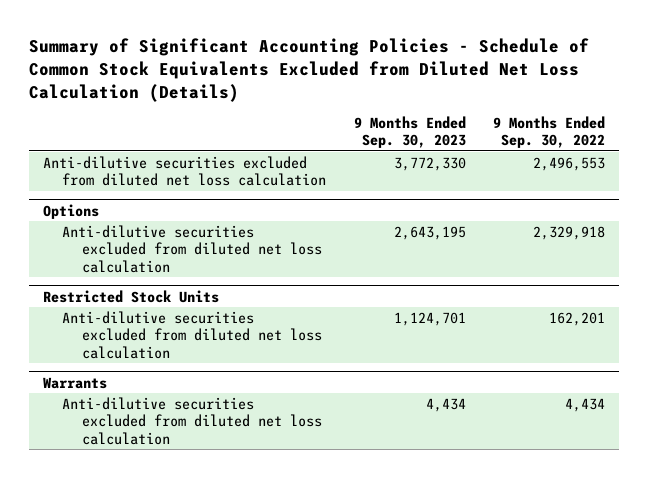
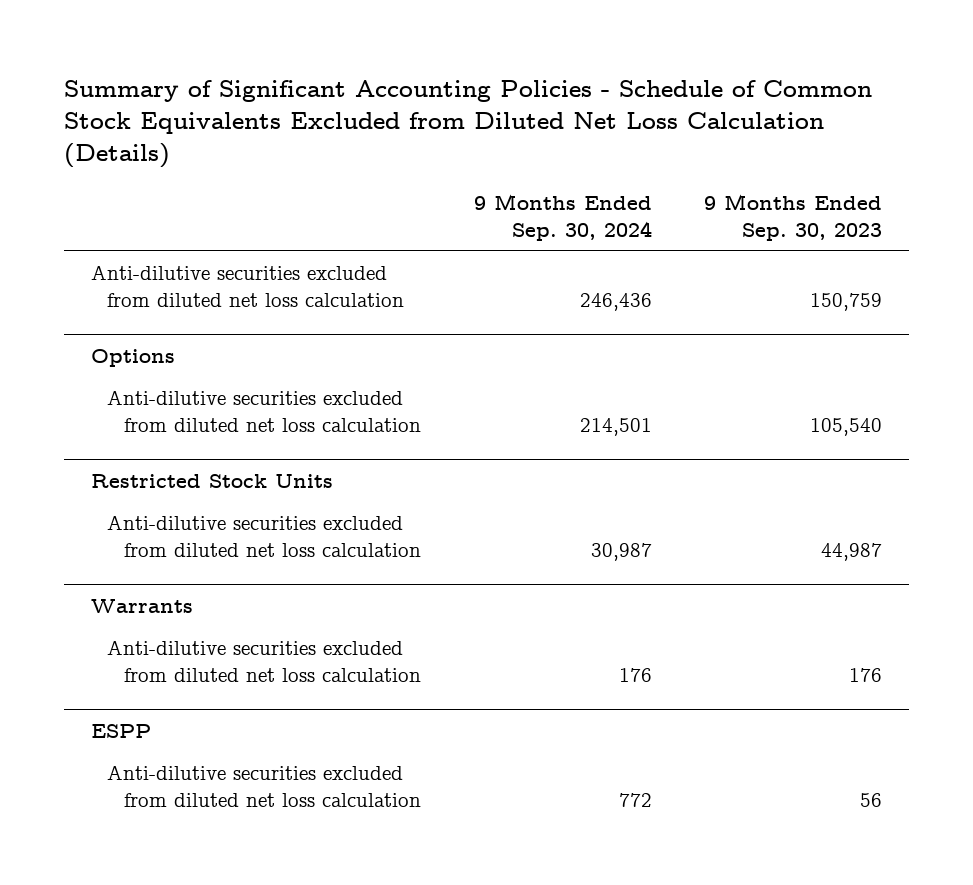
- | 9 Months Ended Sep. 30, 2023 | 9 Months Ended Sep. 30, 2022
+ | 9 Months Ended Sep. 30, 2024 | 9 Months Ended Sep. 30, 2023
- Anti-dilutive securities excluded from diluted net loss calculation | 3,772,330 | 2,496,553
+ Anti-dilutive securities excluded from diluted net loss calculation | 246,436 | 150,759
@ Options
- Anti-dilutive securities excluded from diluted net loss calculation | 2,643,195 | 2,329,918
+ Anti-dilutive securities excluded from diluted net loss calculation | 214,501 | 105,540
@ Restricted Stock Units
- Anti-dilutive securities excluded from diluted net loss calculation | 1,124,701 | 162,201
+ Anti-dilutive securities excluded from diluted net loss calculation | 30,987 | 44,987
@ Warrants
- Anti-dilutive securities excluded from diluted net loss calculation | 4,434 | 4,434
+ Anti-dilutive securities excluded from diluted net loss calculation | 176 | 176
+ ESPP
+ Anti-dilutive securities excluded from diluted net loss calculation | 772 | 56

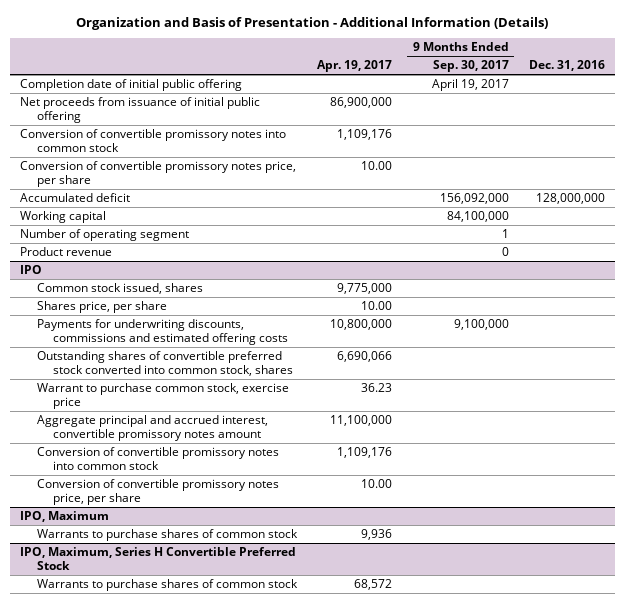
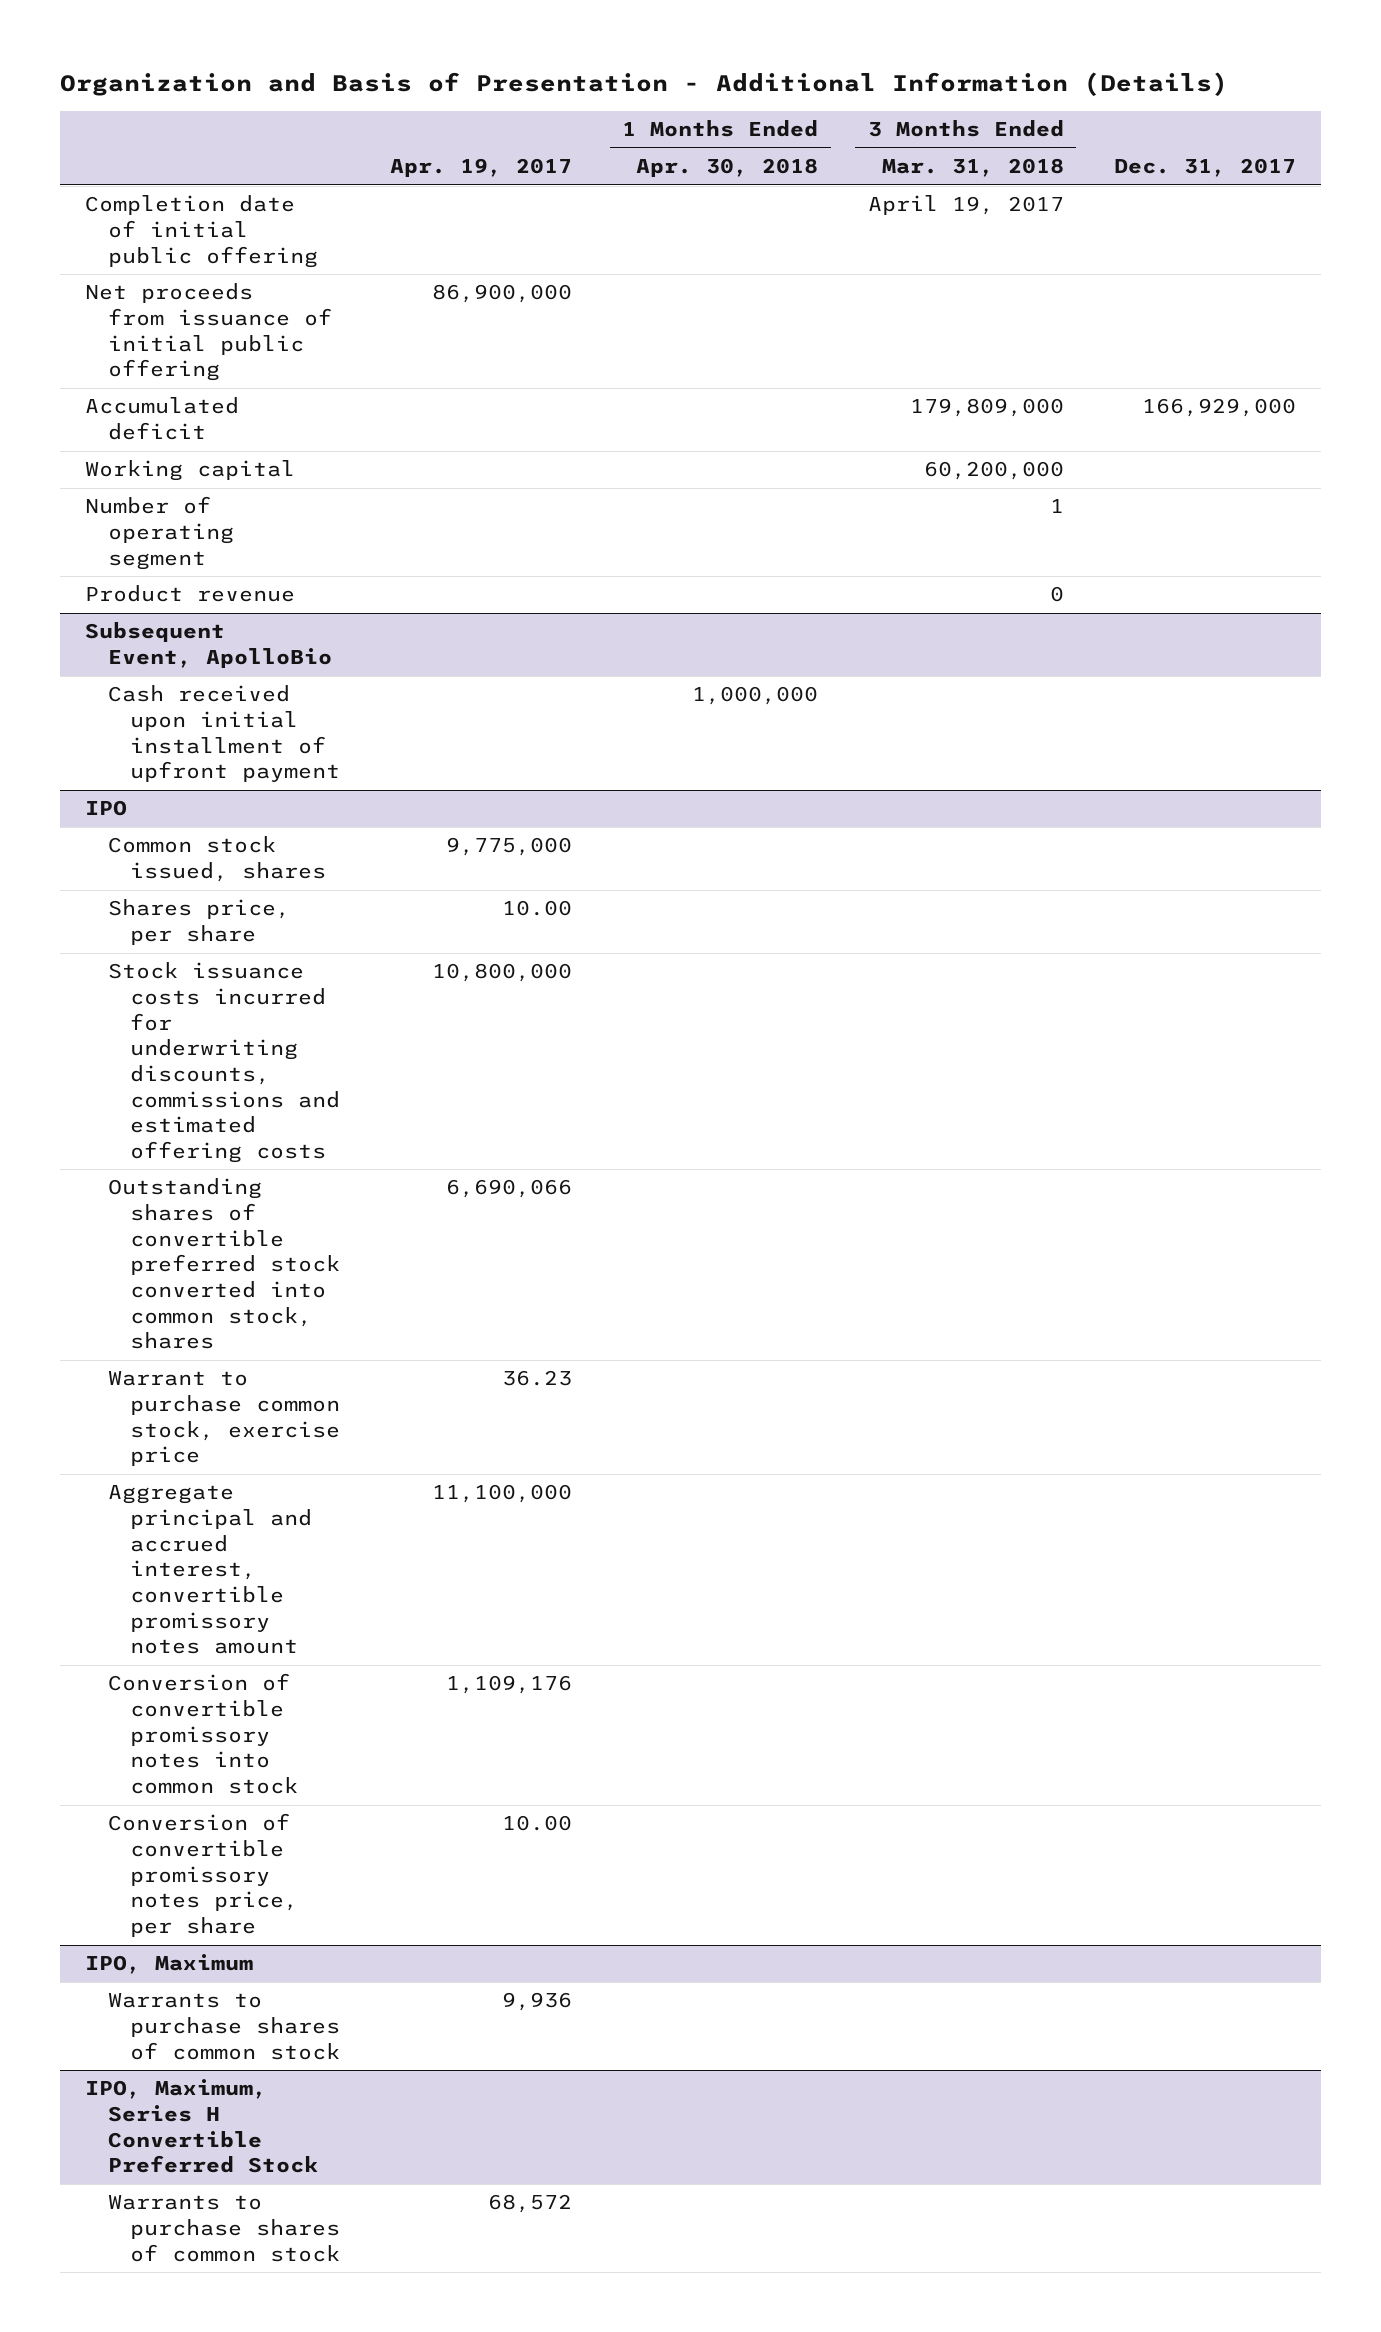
- | Apr. 19, 2017 | 9 Months Ended Sep. 30, 2017 | Dec. 31, 2016
+ | Apr. 19, 2017 | 1 Months Ended Apr. 30, 2018 | 3 Months Ended Mar. 31, 2018 | Dec. 31, 2017
- Conversion of convertible promissory notes into common stock | 1,109,176 | |
- Conversion of convertible promissory notes price, per share | 10.00 | |
+ Subsequent Event, ApolloBio
+ Cash received upon initial installment of upfront payment | | 1,000,000 | |
@ IPO
- Payments for underwriting discounts, commissions and estimated offering costs | 10,800,000 | 9,100,000 |
+ Stock issuance costs incurred for underwriting discounts, commissions and estimated offering costs | 10,800,000 | | |

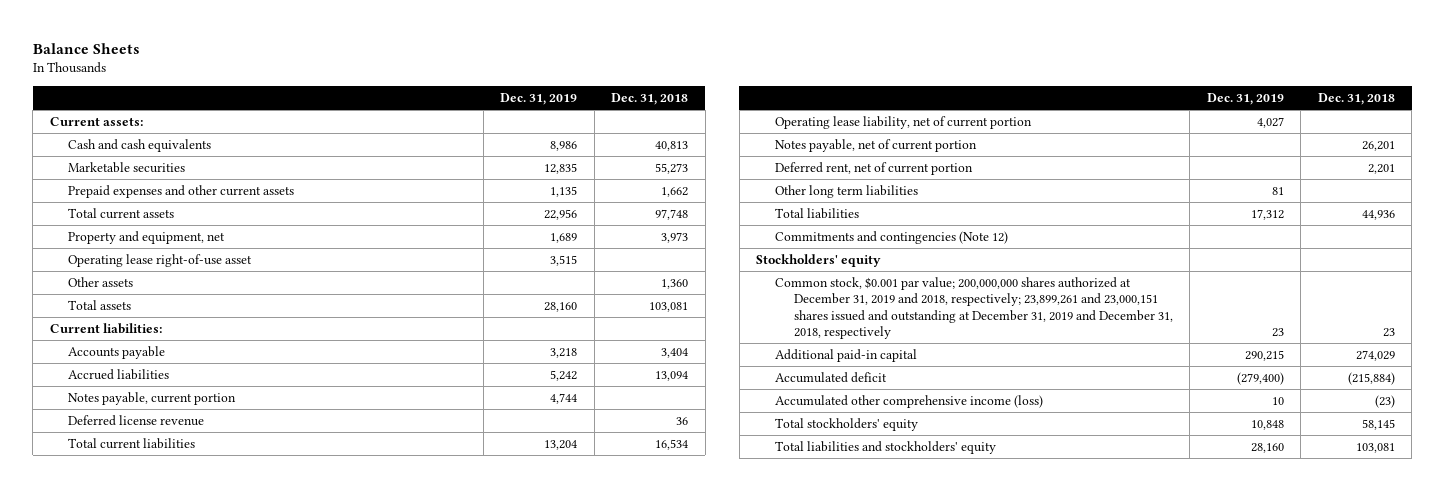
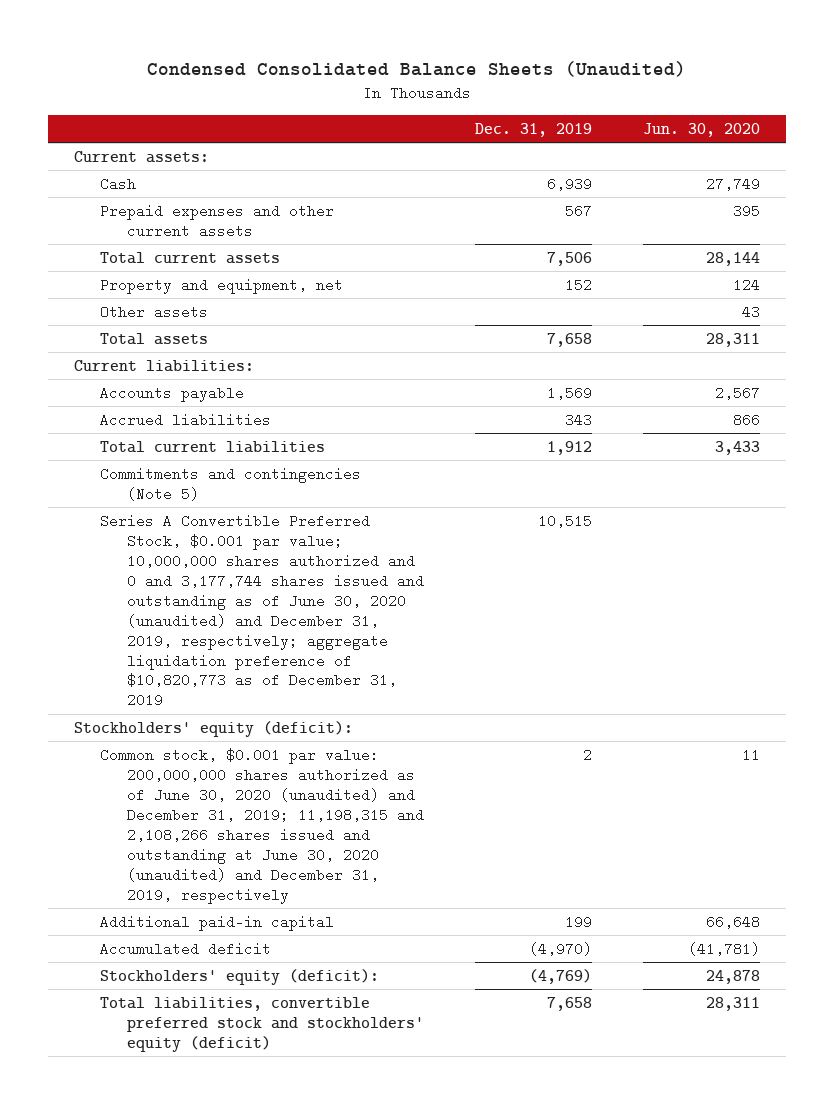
- Balance Sheets
+ Condensed Consolidated Balance Sheets (Unaudited)
- | Dec. 31, 2019 | Dec. 31, 2018
+ | Dec. 31, 2019 | Jun. 30, 2020
- Cash and cash equivalents | 8,986 | 40,813
- Marketable securities | 12,835 | 55,273
- Prepaid expenses and other current assets | 1,135 | 1,662
- Total current assets | 22,956 | 97,748
- Property and equipment, net | 1,689 | 3,973
- Operating lease right-of-use asset | 3,515 |
+ Cash | 6,939 | 27,749
+ Prepaid expenses and other current assets | 567 | 395
+ Total current assets | 7,506 | 28,144
+ Property and equipment, net | 152 | 124
- Total assets | 28,160 | 103,081
+ Total assets | 7,658 | 28,311
- Accounts payable | 3,218 | 3,404
- Accrued liabilities | 5,242 | 13,094
- Notes payable, current portion | 4,744 |
- Deferred license revenue | | 36
- Total current liabilities | 13,204 | 16,534
- Operating lease liability, net of current portion | 4,027 |
- Notes payable, net of current portion | | 26,201
- Deferred rent, net of current portion | | 2,201
- Other long term liabilities | 81 |
- Total liabilities | 17,312 | 44,936
- Commitments and contingencies (Note 12)
- Stockholders' equity
- Common stock, $0.001 par value; 200,000,000 shares authorized at December 31, 2019 and 2018, respectively; 23,899,261 and 23,000,151 shares issued and outstanding at December 31, 2019 and December 31, 2018, respectively | 23 | 23
- Additional paid-in capital | 290,215 | 274,029
- Accumulated deficit | (279,400) | (215,884)
- Accumulated other comprehensive income (loss) | 10 | (23)
- Total stockholders' equity | 10,848 | 58,145
- Total liabilities and stockholders' equity | 28,160 | 103,081
+ Accounts payable | 1,569 | 2,567
+ Accrued liabilities | 343 | 866
+ Total current liabilities | 1,912 | 3,433
+ Commitments and contingencies (Note 5)
+ Series A Convertible Preferred Stock, $0.001 par value; 10,000,000 shares authorized and 0 and 3,177,744 shares issued and outstanding as of June 30, 2020 (unaudited) and December 31, 2019, respectively; aggregate liquidation preference of $10,820,773 as of December 31, 2019 | 10,515 |
+ Stockholders' equity (deficit):
+ Common stock, $0.001 par value: 200,000,000 shares authorized as of June 30, 2020 (unaudited) and December 31, 2019; 11,198,315 and 2,108,266 shares issued and outstanding at June 30, 2020 (unaudited) and December 31, 2019, respectively | 2 | 11
+ Additional paid-in capital | 199 | 66,648
+ Accumulated deficit | (4,970) | (41,781)
+ Stockholders' equity (deficit): | (4,769) | 24,878
+ Total liabilities, convertible preferred stock and stockholders' equity (deficit) | 7,658 | 28,311

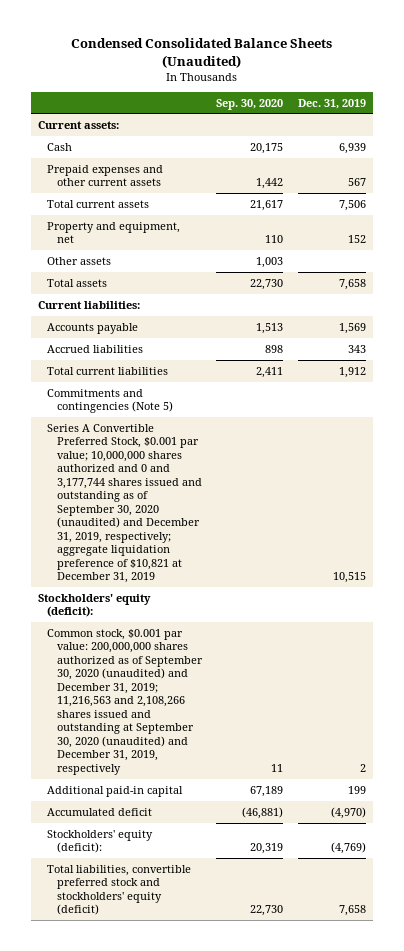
- | Dec. 31, 2019 | Jun. 30, 2020
+ | Sep. 30, 2020 | Dec. 31, 2019
- Series A Convertible Preferred Stock, $0.001 par value; 10,000,000 shares authorized and 0 and 3,177,744 shares issued and outstanding as of June 30, 2020 (unaudited) and December 31, 2019, respectively; aggregate liquidation preference of $10,820,773 as of December 31, 2019 | 10,515 |
+ Series A Convertible Preferred Stock, $0.001 par value; 10,000,000 shares authorized and 0 and 3,177,744 shares issued and outstanding as of September 30, 2020 (unaudited) and December 31, 2019, respectively; aggregate liquidation preference of $10,821 at December 31, 2019 | | 10,515
- Common stock, $0.001 par value: 200,000,000 shares authorized as of June 30, 2020 (unaudited) and December 31, 2019; 11,198,315 and 2,108,266 shares issued and outstanding at June 30, 2020 (unaudited) and December 31, 2019, respectively | 2 | 11
+ Common stock, $0.001 par value: 200,000,000 shares authorized as of September 30, 2020 (unaudited) and December 31, 2019; 11,216,563 and 2,108,266 shares issued and outstanding at September 30, 2020 (unaudited) and December 31, 2019, respectively | 11 | 2

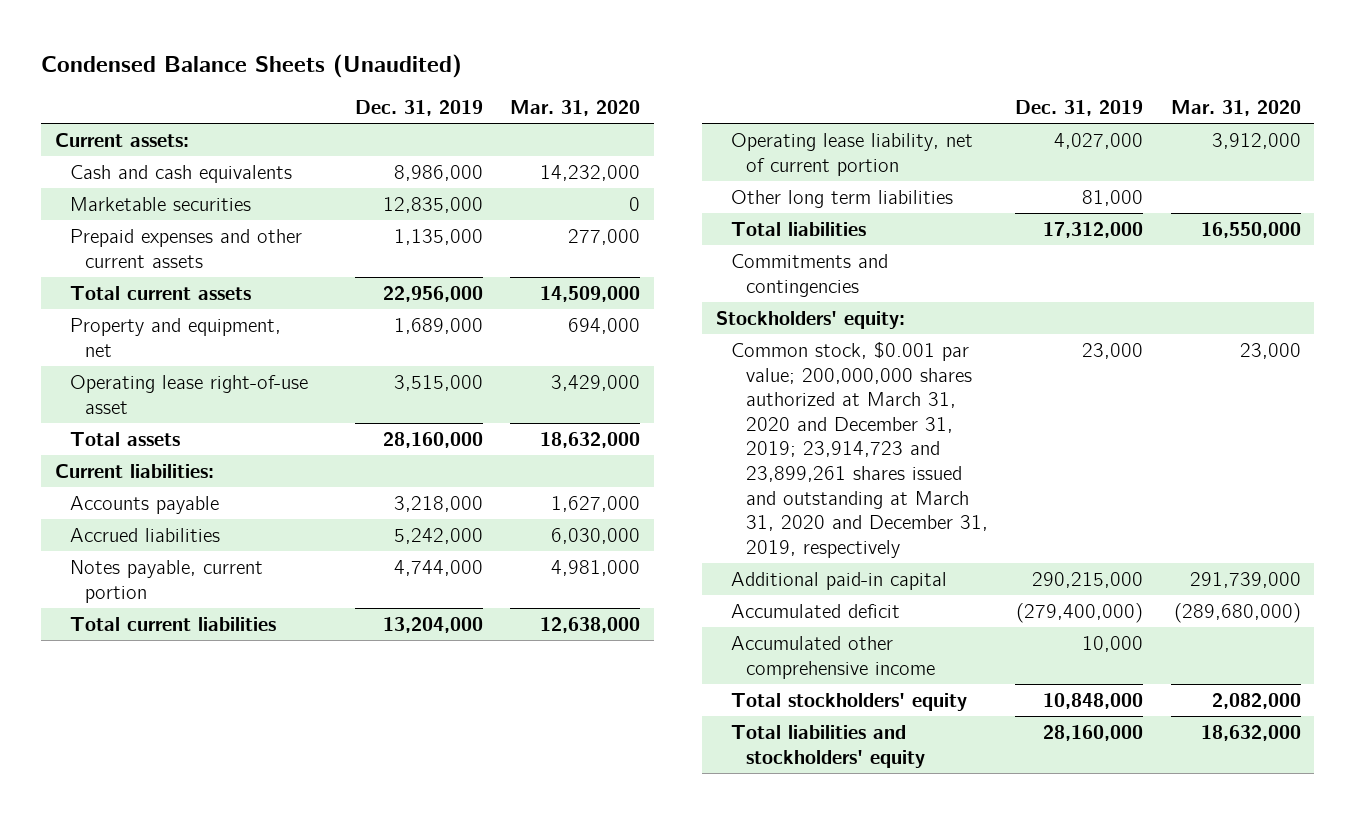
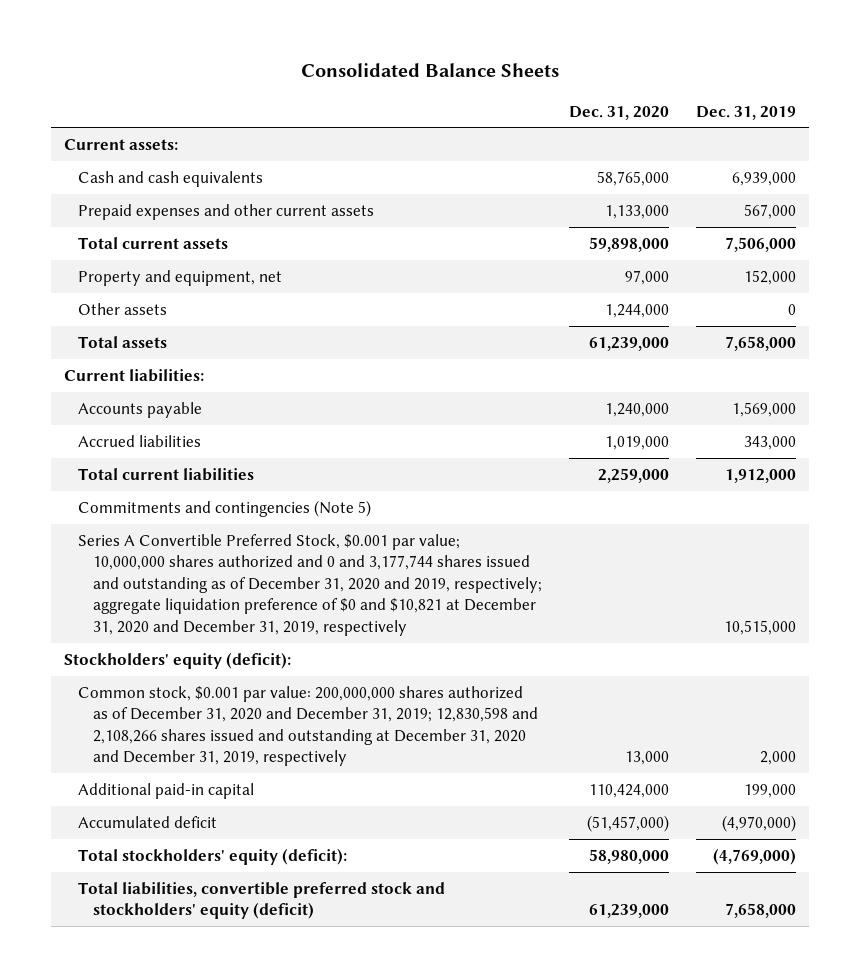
- Condensed Balance Sheets (Unaudited)
+ Consolidated Balance Sheets
- | Dec. 31, 2019 | Mar. 31, 2020
+ | Dec. 31, 2020 | Dec. 31, 2019
- Cash and cash equivalents | 8,986,000 | 14,232,000
- Marketable securities | 12,835,000 | 0
- Prepaid expenses and other current assets | 1,135,000 | 277,000
- Total current assets | 22,956,000 | 14,509,000
- Property and equipment, net | 1,689,000 | 694,000
- Operating lease right-of-use asset | 3,515,000 | 3,429,000
- Total assets | 28,160,000 | 18,632,000
+ Cash and cash equivalents | 58,765,000 | 6,939,000
+ Prepaid expenses and other current assets | 1,133,000 | 567,000
+ Total current assets | 59,898,000 | 7,506,000
+ Property and equipment, net | 97,000 | 152,000
+ Other assets | 1,244,000 | 0
+ Total assets | 61,239,000 | 7,658,000
- Accounts payable | 3,218,000 | 1,627,000
- Accrued liabilities | 5,242,000 | 6,030,000
- Notes payable, current portion | 4,744,000 | 4,981,000
- Total current liabilities | 13,204,000 | 12,638,000
- Operating lease liability, net of current portion | 4,027,000 | 3,912,000
- Other long term liabilities | 81,000 |
- Total liabilities | 17,312,000 | 16,550,000
- Commitments and contingencies
- Stockholders' equity:
- Common stock, $0.001 par value; 200,000,000 shares authorized at March 31, 2020 and December 31, 2019; 23,914,723 and 23,899,261 shares issued and outstanding at March 31, 2020 and December 31, 2019, respectively | 23,000 | 23,000
- Additional paid-in capital | 290,215,000 | 291,739,000
- Accumulated deficit | (279,400,000) | (289,680,000)
- Accumulated other comprehensive income | 10,000 |
- Total stockholders' equity | 10,848,000 | 2,082,000
- Total liabilities and stockholders' equity | 28,160,000 | 18,632,000
+ Accounts payable | 1,240,000 | 1,569,000
+ Accrued liabilities | 1,019,000 | 343,000
+ Total current liabilities | 2,259,000 | 1,912,000
+ Commitments and contingencies (Note 5)
+ Series A Convertible Preferred Stock, $0.001 par value; 10,000,000 shares authorized and 0 and 3,177,744 shares issued and outstanding as of December 31, 2020 and 2019, respectively; aggregate liquidation preference of $0 and $10,821 at December 31, 2020 and December 31, 2019, respectively | | 10,515,000
+ Stockholders' equity (deficit):
+ Common stock, $0.001 par value: 200,000,000 shares authorized as of December 31, 2020 and December 31, 2019; 12,830,598 and 2,108,266 shares issued and outstanding at December 31, 2020 and December 31, 2019, respectively | 13,000 | 2,000
+ Additional paid-in capital | 110,424,000 | 199,000
+ Accumulated deficit | (51,457,000) | (4,970,000)
+ Total stockholders' equity (deficit): | 58,980,000 | (4,769,000)
+ Total liabilities, convertible preferred stock and stockholders' equity (deficit) | 61,239,000 | 7,658,000

